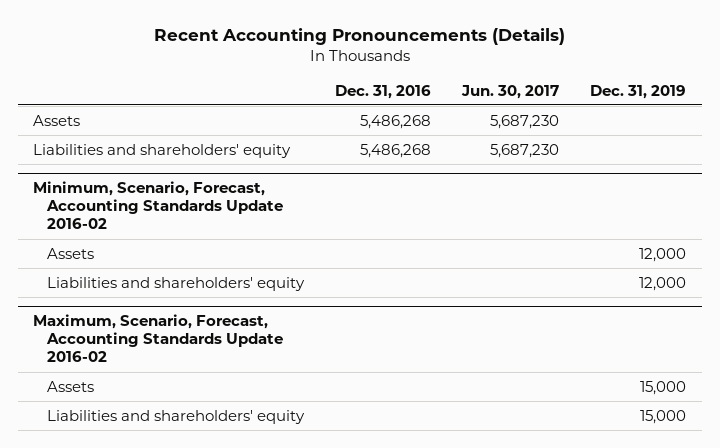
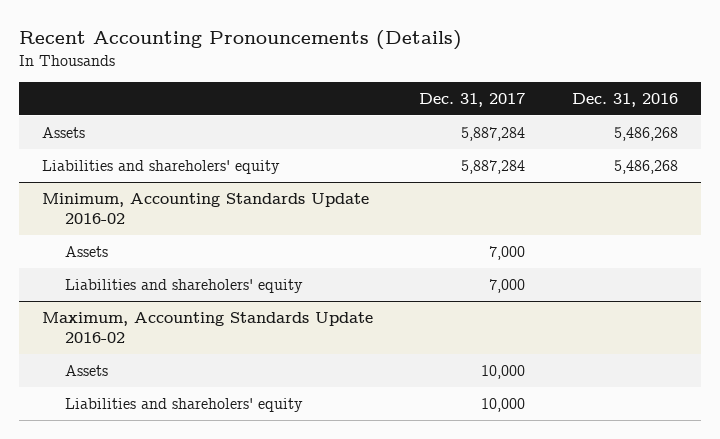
- | Dec. 31, 2016 | Jun. 30, 2017 | Dec. 31, 2019
+ | Dec. 31, 2017 | Dec. 31, 2016
- Liabilities and shareholders' equity | 5,486,268 | 5,687,230 |
- Minimum, Scenario, Forecast, Accounting Standards Update 2016-02
+ Liabilities and shareholers' equity | 5,887,284 | 5,486,268
+ Minimum, Accounting Standards Update 2016-02
- Liabilities and shareholders' equity | | | 12,000
- Maximum, Scenario, Forecast, Accounting Standards Update 2016-02
+ Liabilities and shareholers' equity | 7,000 |
+ Maximum, Accounting Standards Update 2016-02
- Liabilities and shareholders' equity | | | 15,000
+ Liabilities and shareholers' equity | 10,000 |

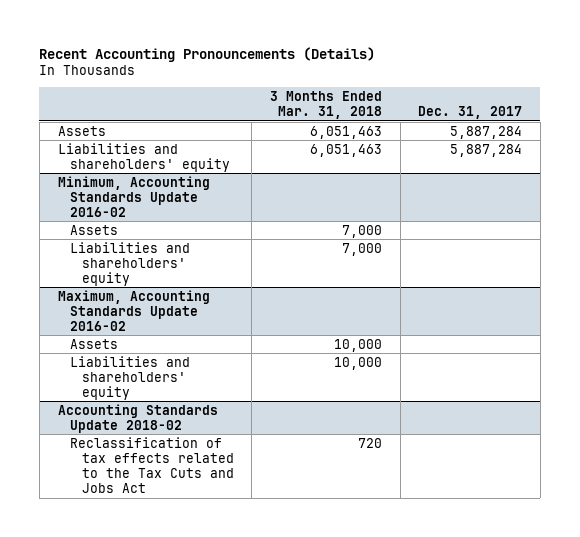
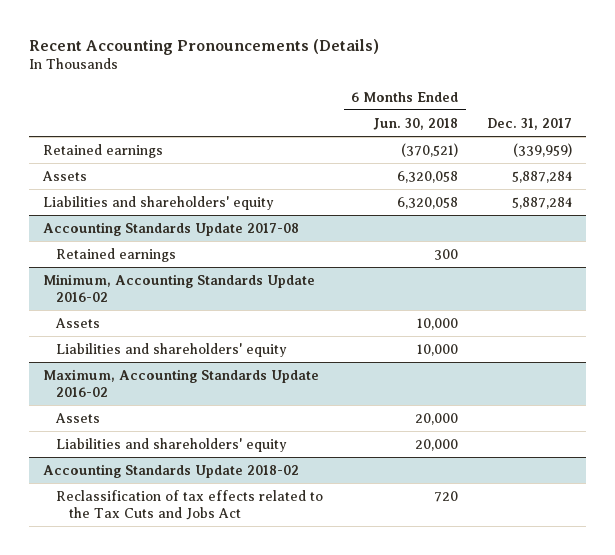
- | 3 Months Ended Mar. 31, 2018 | Dec. 31, 2017
+ | 6 Months Ended Jun. 30, 2018 | Dec. 31, 2017
+ Retained earnings | (370,521) | (339,959)
+ Accounting Standards Update 2017-08
+ Retained earnings | 300 |

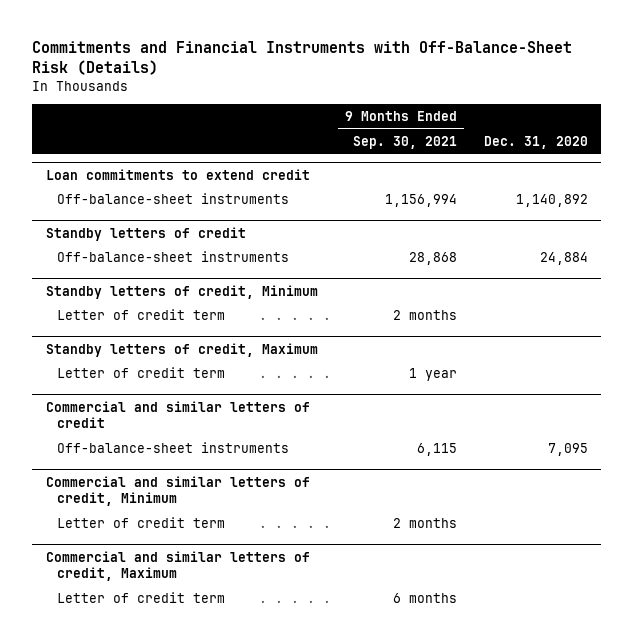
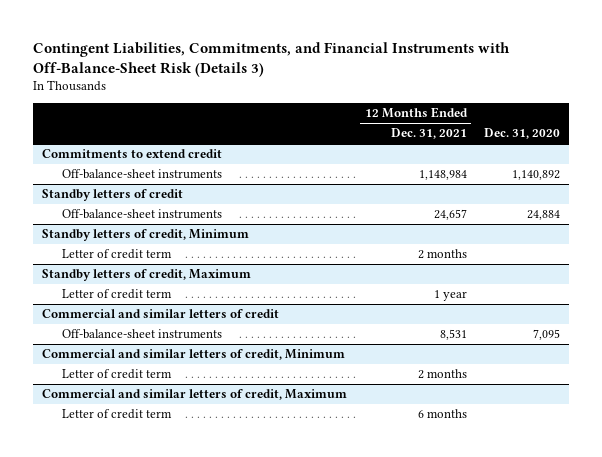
- Commitments and Financial Instruments with Off-Balance-Sheet Risk (Details)
+ Contingent Liabilities, Commitments, and Financial Instruments with Off-Balance-Sheet Risk (Details 3)
- | 9 Months Ended Sep. 30, 2021 | Dec. 31, 2020
+ | 12 Months Ended Dec. 31, 2021 | Dec. 31, 2020
- Loan commitments to extend credit
+ Commitments to extend credit

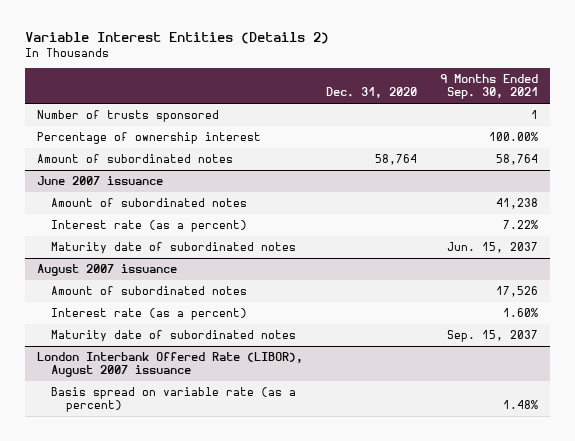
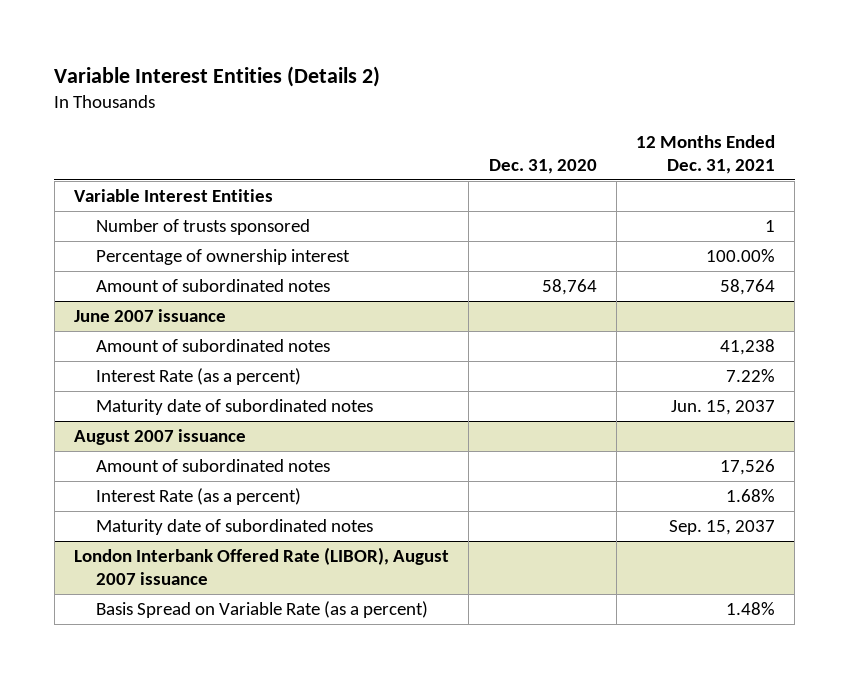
- | Dec. 31, 2020 | 9 Months Ended Sep. 30, 2021
+ | Dec. 31, 2020 | 12 Months Ended Dec. 31, 2021
+ Variable Interest Entities
@ June 2007 issuance
- Interest rate (as a percent) | | 7.22%
+ Interest Rate (as a percent) | | 7.22%
@ August 2007 issuance
- Interest rate (as a percent) | | 1.60%
+ Interest Rate (as a percent) | | 1.68%
@ London Interbank Offered Rate (LIBOR), August 2007 issuance
- Basis spread on variable rate (as a percent) | | 1.48%
+ Basis Spread on Variable Rate (as a percent) | | 1.48%

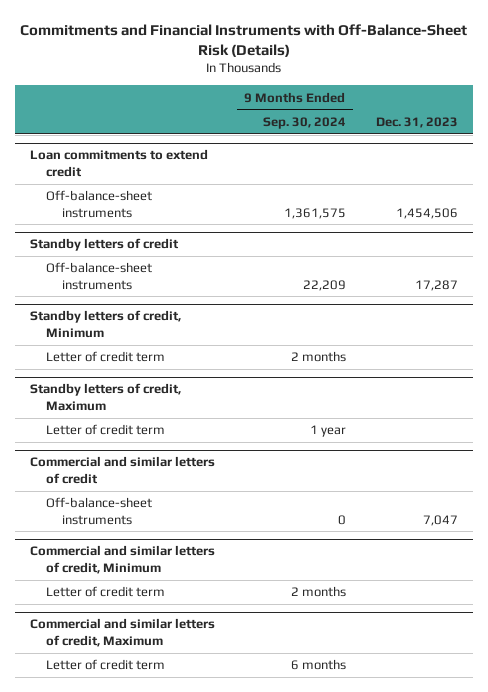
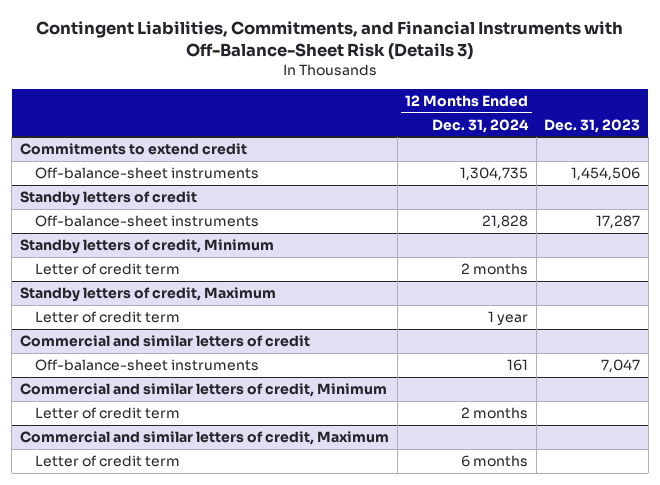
- Commitments and Financial Instruments with Off-Balance-Sheet Risk (Details)
+ Contingent Liabilities, Commitments, and Financial Instruments with Off-Balance-Sheet Risk (Details 3)
- | 9 Months Ended Sep. 30, 2024 | Dec. 31, 2023
+ | 12 Months Ended Dec. 31, 2024 | Dec. 31, 2023
- Loan commitments to extend credit
+ Commitments to extend credit

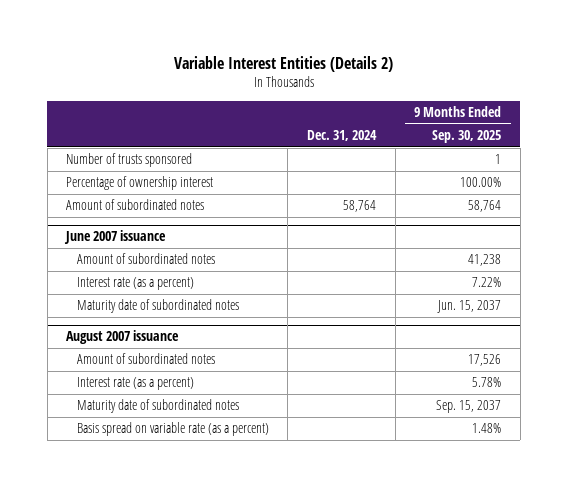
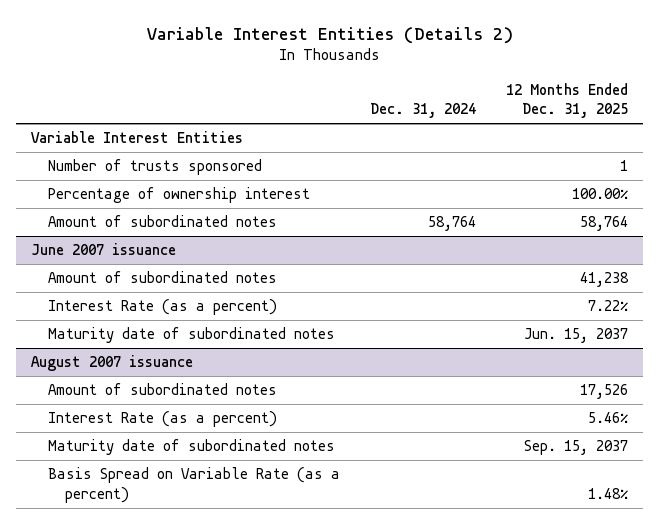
- | Dec. 31, 2024 | 9 Months Ended Sep. 30, 2025
+ | Dec. 31, 2024 | 12 Months Ended Dec. 31, 2025
+ Variable Interest Entities
@ June 2007 issuance
- Interest rate (as a percent) | | 7.22%
+ Interest Rate (as a percent) | | 7.22%
@ August 2007 issuance
- Interest rate (as a percent) | | 5.78%
+ Interest Rate (as a percent) | | 5.46%
- Basis spread on variable rate (as a percent) | | 1.48%
+ Basis Spread on Variable Rate (as a percent) | | 1.48%

